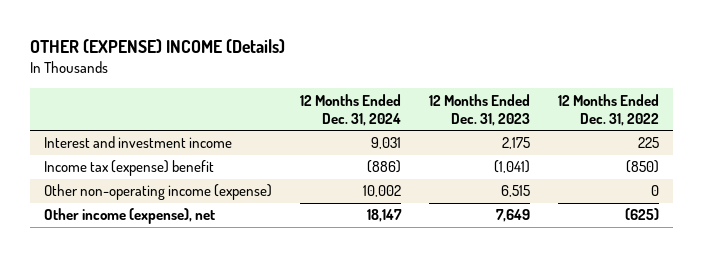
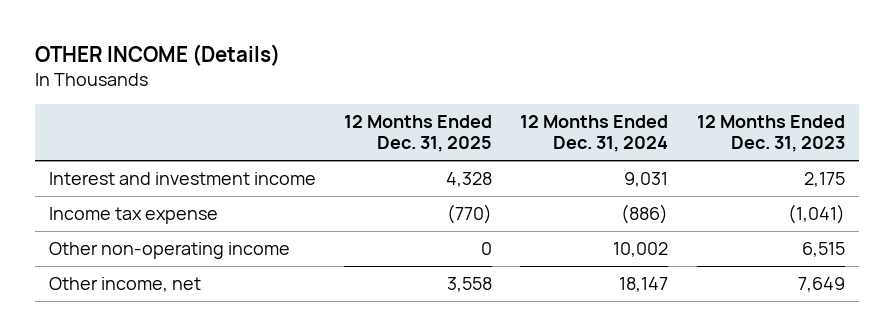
- OTHER (EXPENSE) INCOME (Details)
+ OTHER INCOME (Details)
- | 12 Months Ended Dec. 31, 2024 | 12 Months Ended Dec. 31, 2023 | 12 Months Ended Dec. 31, 2022
+ | 12 Months Ended Dec. 31, 2025 | 12 Months Ended Dec. 31, 2024 | 12 Months Ended Dec. 31, 2023
- Income tax (expense) benefit | (886) | (1,041) | (850)
- Other non-operating income (expense) | 10,002 | 6,515 | 0
- Other income (expense), net | 18,147 | 7,649 | (625)
+ Income tax expense | (770) | (886) | (1,041)
+ Other non-operating income | 0 | 10,002 | 6,515
+ Other income, net | 3,558 | 18,147 | 7,649

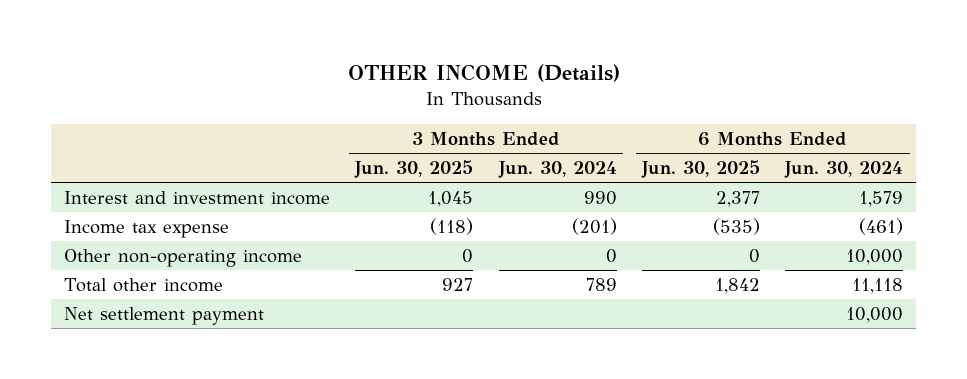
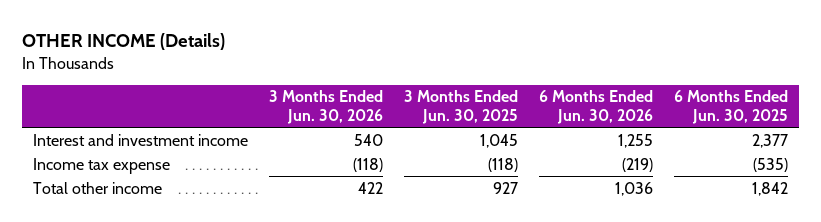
- | 3 Months Ended Jun. 30, 2025 | 3 Months Ended Jun. 30, 2024 | 6 Months Ended Jun. 30, 2025 | 6 Months Ended Jun. 30, 2024
+ | 3 Months Ended Jun. 30, 2026 | 3 Months Ended Jun. 30, 2025 | 6 Months Ended Jun. 30, 2026 | 6 Months Ended Jun. 30, 2025
- Other non-operating income | 0 | 0 | 0 | 10,000
- Net settlement payment | | | | 10,000

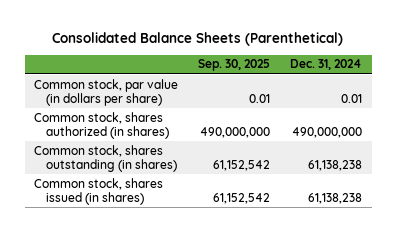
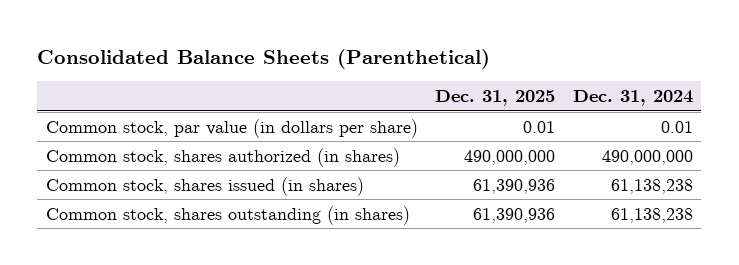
- | Sep. 30, 2025 | Dec. 31, 2024
+ | Dec. 31, 2025 | Dec. 31, 2024
moved down: Common stock, shares outstanding (in shares) | 61,390,936 | 61,138,238

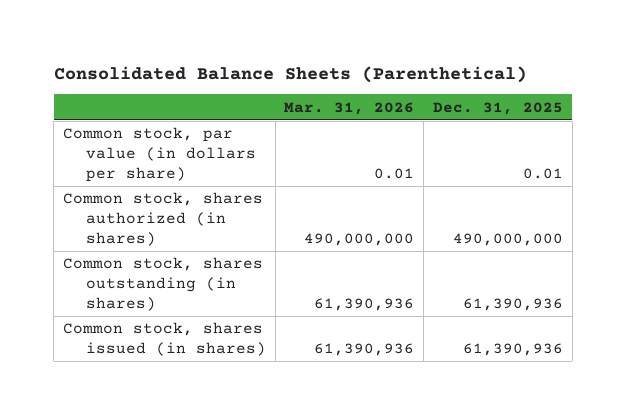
- | Dec. 31, 2025 | Dec. 31, 2024
+ | Mar. 31, 2026 | Dec. 31, 2025
moved down: Common stock, shares issued (in shares) | 61,390,936 | 61,390,936

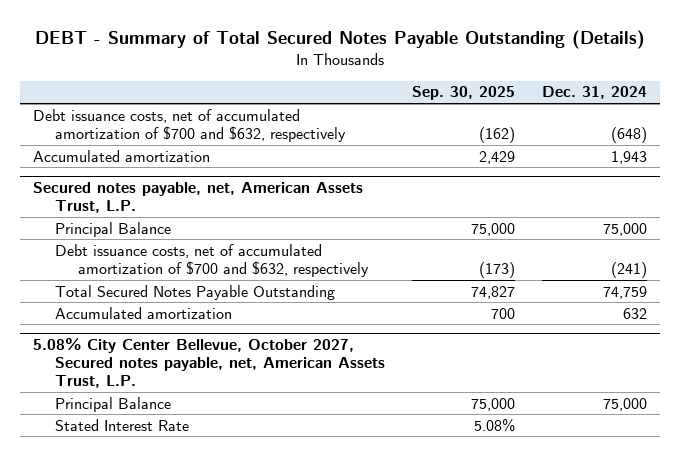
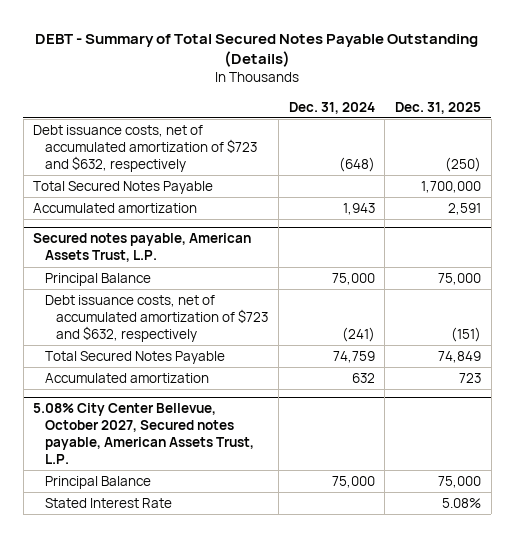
- | Sep. 30, 2025 | Dec. 31, 2024
+ | Dec. 31, 2024 | Dec. 31, 2025
- Debt issuance costs, net of accumulated amortization of $700 and $632, respectively | (162) | (648)
+ Debt issuance costs, net of accumulated amortization of $723 and $632, respectively | (648) | (250)
+ Total Secured Notes Payable | | 1,700,000
- Secured notes payable, net, American Assets Trust, L.P.
+ Secured notes payable, American Assets Trust, L.P.
- Debt issuance costs, net of accumulated amortization of $700 and $632, respectively | (173) | (241)
- Total Secured Notes Payable Outstanding | 74,827 | 74,759
+ Debt issuance costs, net of accumulated amortization of $723 and $632, respectively | (241) | (151)
+ Total Secured Notes Payable | 74,759 | 74,849
- 5.08% City Center Bellevue, October 2027, Secured notes payable, net, American Assets Trust, L.P.
+ 5.08% City Center Bellevue, October 2027, Secured notes payable, American Assets Trust, L.P.

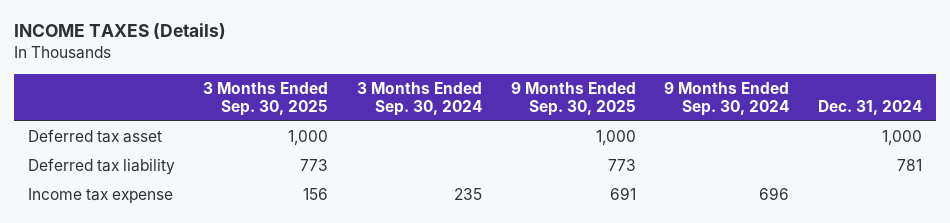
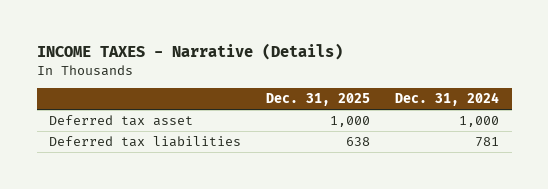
- INCOME TAXES (Details)
+ INCOME TAXES - Narrative (Details)
- | 3 Months Ended Sep. 30, 2025 | 3 Months Ended Sep. 30, 2024 | 9 Months Ended Sep. 30, 2025 | 9 Months Ended Sep. 30, 2024 | Dec. 31, 2024
+ | Dec. 31, 2025 | Dec. 31, 2024
- Deferred tax liability | 773 | | 773 | | 781
- Income tax expense | 156 | 235 | 691 | 696 |
+ Deferred tax liabilities | 638 | 781

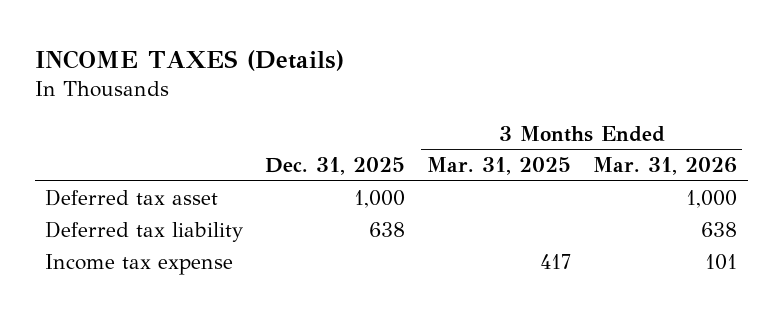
- INCOME TAXES - Narrative (Details)
+ INCOME TAXES (Details)
- | Dec. 31, 2025 | Dec. 31, 2024
+ | Dec. 31, 2025 | 3 Months Ended Mar. 31, 2025 | 3 Months Ended Mar. 31, 2026
- Deferred tax liabilities | 638 | 781
+ Deferred tax liability | 638 | | 638
+ Income tax expense | | 417 | 101

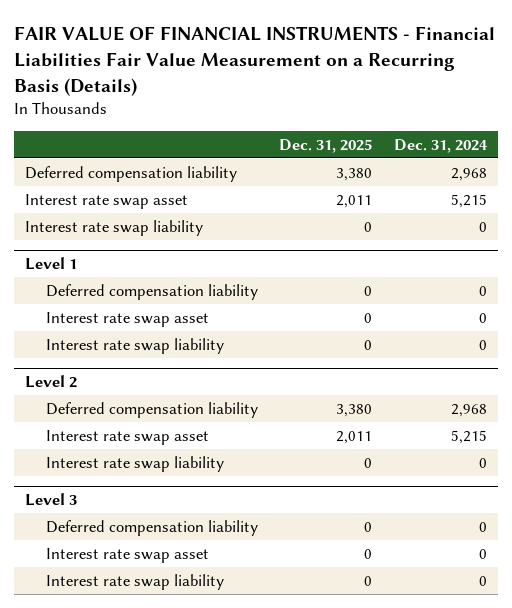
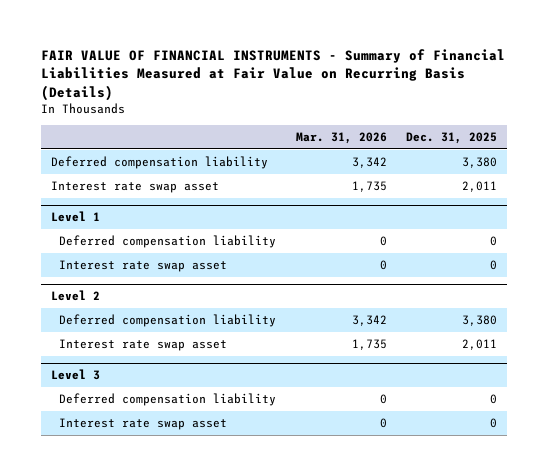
- FAIR VALUE OF FINANCIAL INSTRUMENTS - Financial Liabilities Fair Value Measurement on a Recurring Basis (Details)
+ FAIR VALUE OF FINANCIAL INSTRUMENTS - Summary of Financial Liabilities Measured at Fair Value on Recurring Basis (Details)
- | Dec. 31, 2025 | Dec. 31, 2024
+ | Mar. 31, 2026 | Dec. 31, 2025
- Interest rate swap liability | 0 | 0
@ Level 1
- Interest rate swap liability | 0 | 0
@ Level 2
- Interest rate swap liability | 0 | 0
@ Level 3
- Interest rate swap liability | 0 | 0

